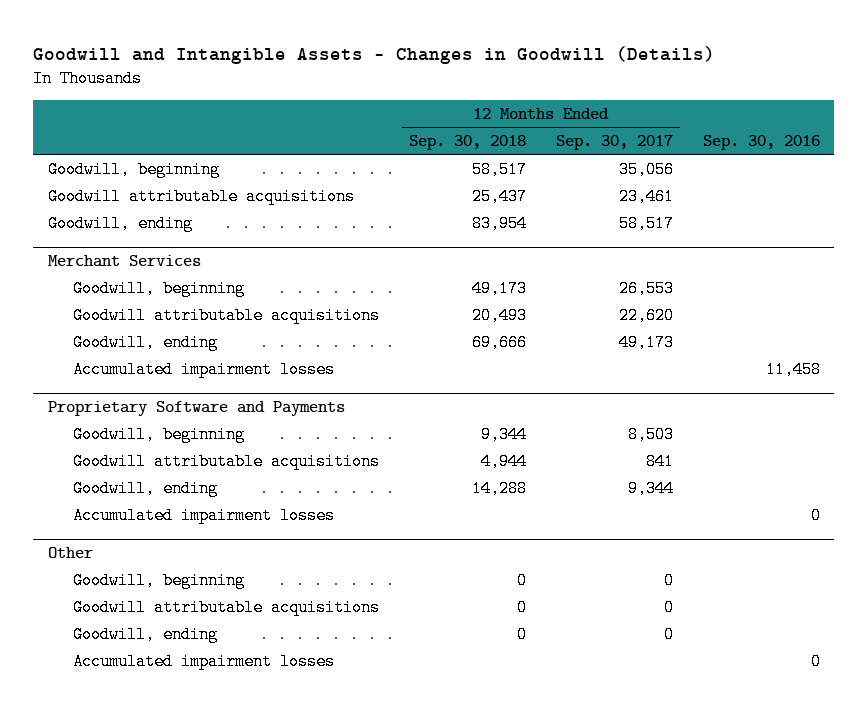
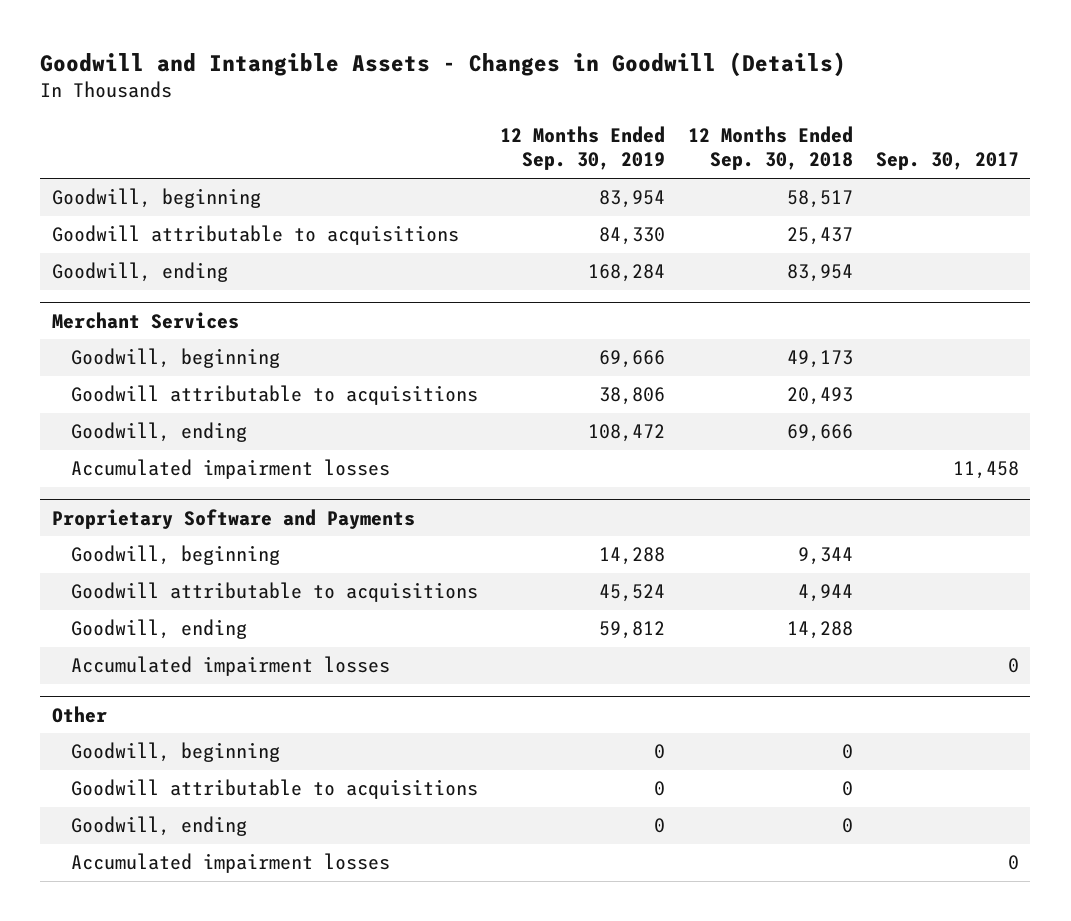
- | 12 Months Ended Sep. 30, 2018 | 12 Months Ended Sep. 30, 2017 | Sep. 30, 2016
+ | 12 Months Ended Sep. 30, 2019 | 12 Months Ended Sep. 30, 2018 | Sep. 30, 2017
- Goodwill attributable acquisitions | 25,437 | 23,461 |
+ Goodwill attributable to acquisitions | 84,330 | 25,437 |
@ Merchant Services
- Goodwill attributable acquisitions | 20,493 | 22,620 |
+ Goodwill attributable to acquisitions | 38,806 | 20,493 |
@ Proprietary Software and Payments
- Goodwill attributable acquisitions | 4,944 | 841 |
+ Goodwill attributable to acquisitions | 45,524 | 4,944 |
@ Other
- Goodwill attributable acquisitions | 0 | 0 |
+ Goodwill attributable to acquisitions | 0 | 0 |

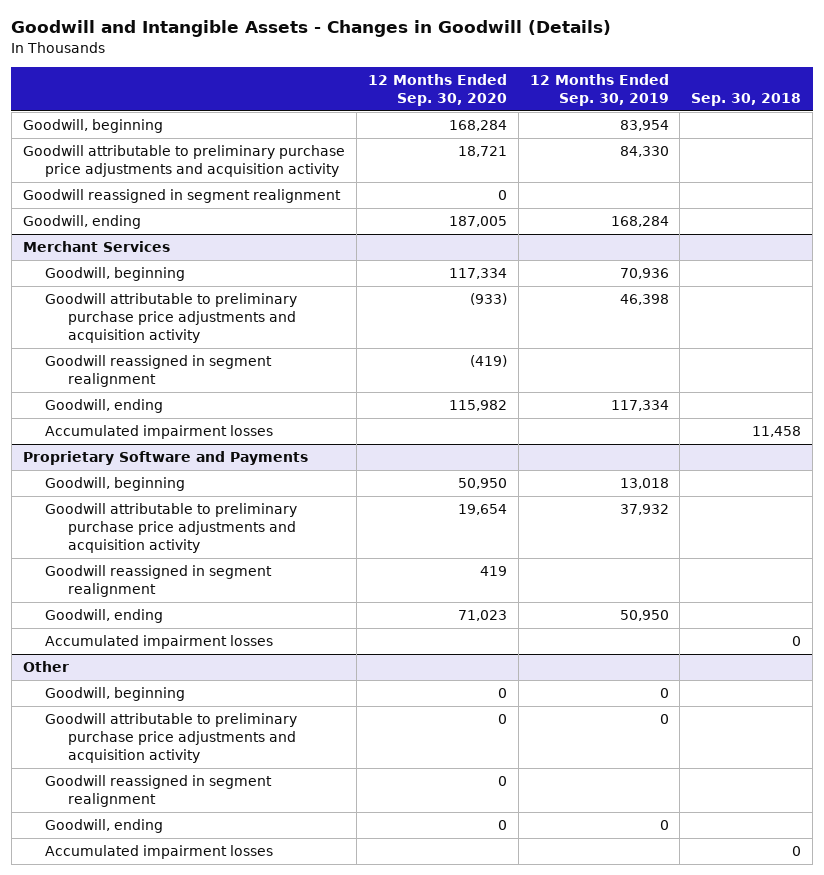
- | 12 Months Ended Sep. 30, 2019 | 12 Months Ended Sep. 30, 2018 | Sep. 30, 2017
+ | 12 Months Ended Sep. 30, 2020 | 12 Months Ended Sep. 30, 2019 | Sep. 30, 2018
- Goodwill attributable to acquisitions | 84,330 | 25,437 |
+ Goodwill attributable to preliminary purchase price adjustments and acquisition activity | 18,721 | 84,330 |
+ Goodwill reassigned in segment realignment | 0 | |
@ Merchant Services
- Goodwill, beginning | 69,666 | 49,173 |
- Goodwill attributable to acquisitions | 38,806 | 20,493 |
- Goodwill, ending | 108,472 | 69,666 |
+ Goodwill, beginning | 117,334 | 70,936 |
+ Goodwill attributable to preliminary purchase price adjustments and acquisition activity | (933) | 46,398 |
+ Goodwill reassigned in segment realignment | (419) | |
+ Goodwill, ending | 115,982 | 117,334 |
@ Proprietary Software and Payments
- Goodwill, beginning | 14,288 | 9,344 |
- Goodwill attributable to acquisitions | 45,524 | 4,944 |
- Goodwill, ending | 59,812 | 14,288 |
+ Goodwill, beginning | 50,950 | 13,018 |
+ Goodwill attributable to preliminary purchase price adjustments and acquisition activity | 19,654 | 37,932 |
+ Goodwill reassigned in segment realignment | 419 | |
+ Goodwill, ending | 71,023 | 50,950 |
@ Other
- Goodwill attributable to acquisitions | 0 | 0 |
+ Goodwill attributable to preliminary purchase price adjustments and acquisition activity | 0 | 0 |
+ Goodwill reassigned in segment realignment | 0 | |

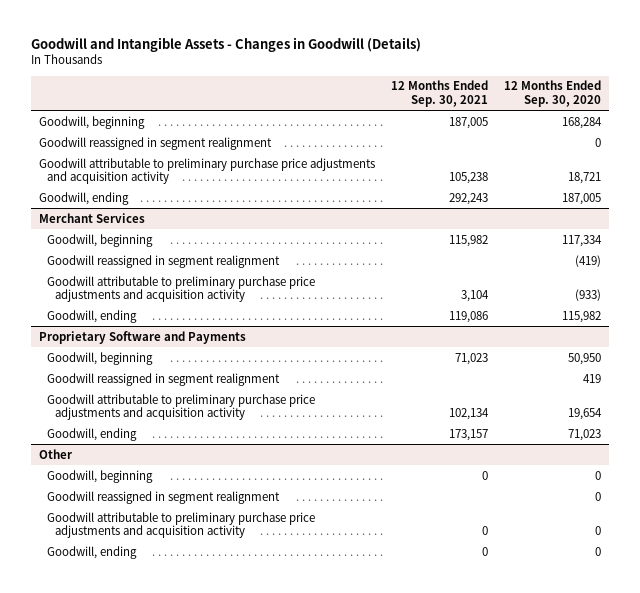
- | 12 Months Ended Sep. 30, 2020 | 12 Months Ended Sep. 30, 2019 | Sep. 30, 2018
+ | 12 Months Ended Sep. 30, 2021 | 12 Months Ended Sep. 30, 2020
moved down: Goodwill attributable to preliminary purchase price adjustments and acquisition activity | 105,238 | 18,721
@ Merchant Services
moved down: Goodwill attributable to preliminary purchase price adjustments and acquisition activity | 3,104 | (933)
- Accumulated impairment losses | | | 11,458
@ Proprietary Software and Payments
moved down: Goodwill attributable to preliminary purchase price adjustments and acquisition activity | 102,134 | 19,654
- Accumulated impairment losses | | | 0
@ Other
moved down: Goodwill attributable to preliminary purchase price adjustments and acquisition activity | 0 | 0
- Accumulated impairment losses | | | 0

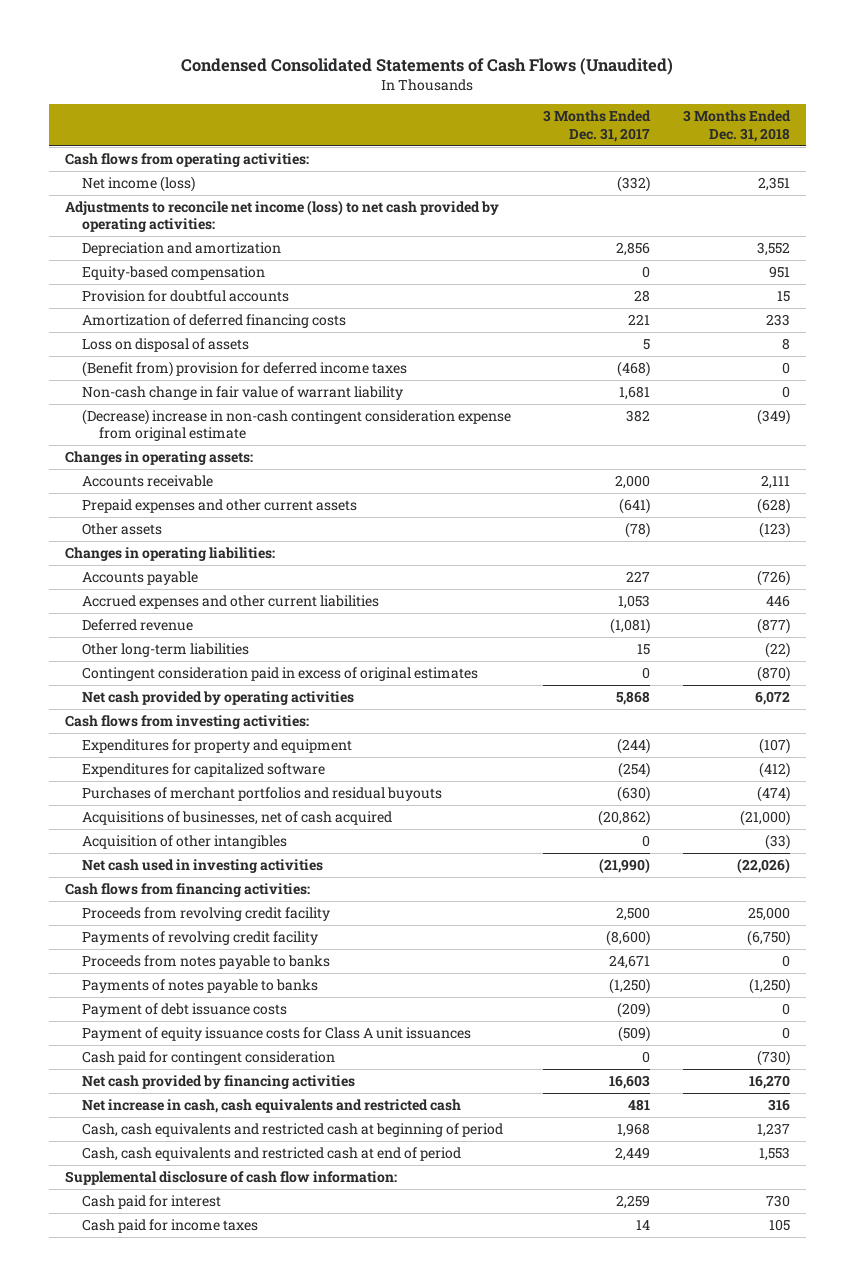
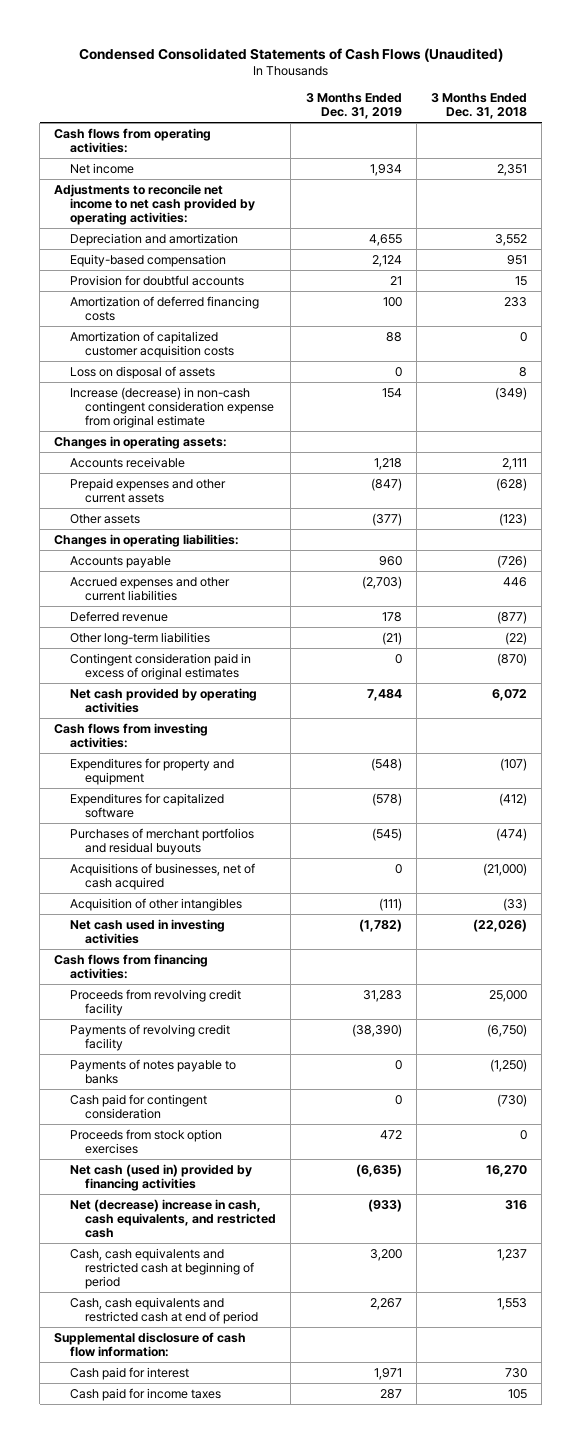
- | 3 Months Ended Dec. 31, 2017 | 3 Months Ended Dec. 31, 2018
+ | 3 Months Ended Dec. 31, 2019 | 3 Months Ended Dec. 31, 2018
- Net income (loss) | (332) | 2,351
- Adjustments to reconcile net income (loss) to net cash provided by operating activities:
+ Net income | 1,934 | 2,351
+ Adjustments to reconcile net income to net cash provided by operating activities:
+ Amortization of capitalized customer acquisition costs | 88 | 0
- (Benefit from) provision for deferred income taxes | (468) | 0
- Non-cash change in fair value of warrant liability | 1,681 | 0
- (Decrease) increase in non-cash contingent consideration expense from original estimate | 382 | (349)
+ Increase (decrease) in non-cash contingent consideration expense from original estimate | 154 | (349)
- Proceeds from notes payable to banks | 24,671 | 0
- Payment of debt issuance costs | (209) | 0
- Payment of equity issuance costs for Class A unit issuances | (509) | 0
- Net cash provided by financing activities | 16,603 | 16,270
- Net increase in cash, cash equivalents and restricted cash | 481 | 316
+ Proceeds from stock option exercises | 472 | 0
+ Net cash (used in) provided by financing activities | (6,635) | 16,270
+ Net (decrease) increase in cash, cash equivalents, and restricted cash | (933) | 316

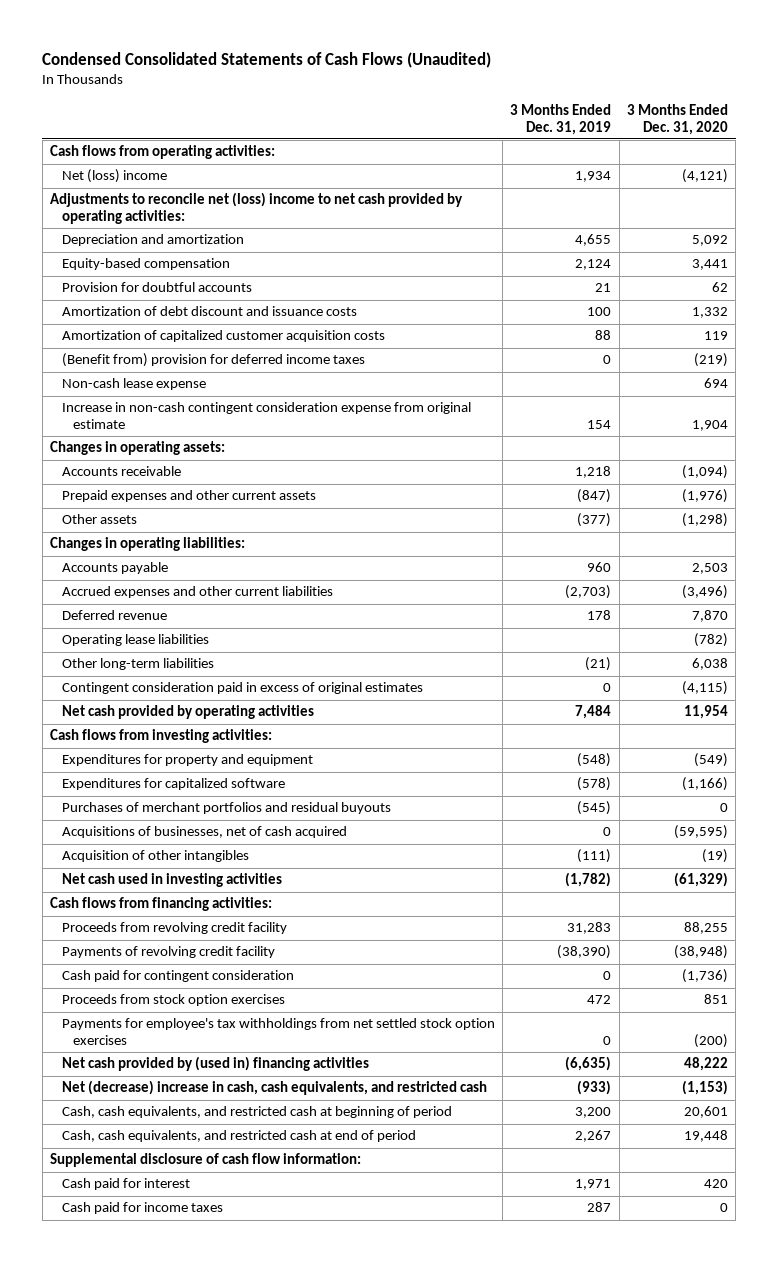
- | 3 Months Ended Dec. 31, 2019 | 3 Months Ended Dec. 31, 2018
+ | 3 Months Ended Dec. 31, 2019 | 3 Months Ended Dec. 31, 2020
- Net income | 1,934 | 2,351
- Adjustments to reconcile net income to net cash provided by operating activities:
+ Net (loss) income | 1,934 | (4,121)
+ Adjustments to reconcile net (loss) income to net cash provided by operating activities:
- Amortization of deferred financing costs | 100 | 233
+ Amortization of debt discount and issuance costs | 100 | 1,332
- Loss on disposal of assets | 0 | 8
- Increase (decrease) in non-cash contingent consideration expense from original estimate | 154 | (349)
+ (Benefit from) provision for deferred income taxes | 0 | (219)
+ Non-cash lease expense | | 694
+ Increase in non-cash contingent consideration expense from original estimate | 154 | 1,904
+ Operating lease liabilities | | (782)
- Payments of notes payable to banks | 0 | (1,250)
- Net cash (used in) provided by financing activities | (6,635) | 16,270
+ Payments for employee's tax withholdings from net settled stock option exercises | 0 | (200)
+ Net cash provided by (used in) financing activities | (6,635) | 48,222
- Cash, cash equivalents and restricted cash at beginning of period | 3,200 | 1,237
- Cash, cash equivalents and restricted cash at end of period | 2,267 | 1,553
+ Cash, cash equivalents, and restricted cash at beginning of period | 3,200 | 20,601
+ Cash, cash equivalents, and restricted cash at end of period | 2,267 | 19,448

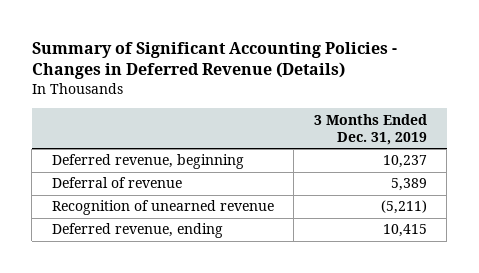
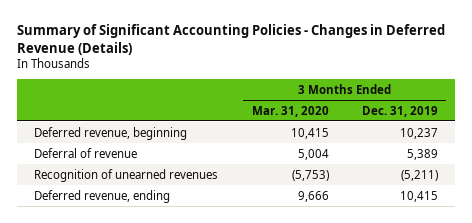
- | 3 Months Ended Dec. 31, 2019
+ | 3 Months Ended Mar. 31, 2020 | 3 Months Ended Dec. 31, 2019
- Recognition of unearned revenue | (5,211)
+ Recognition of unearned revenues | (5,753) | (5,211)

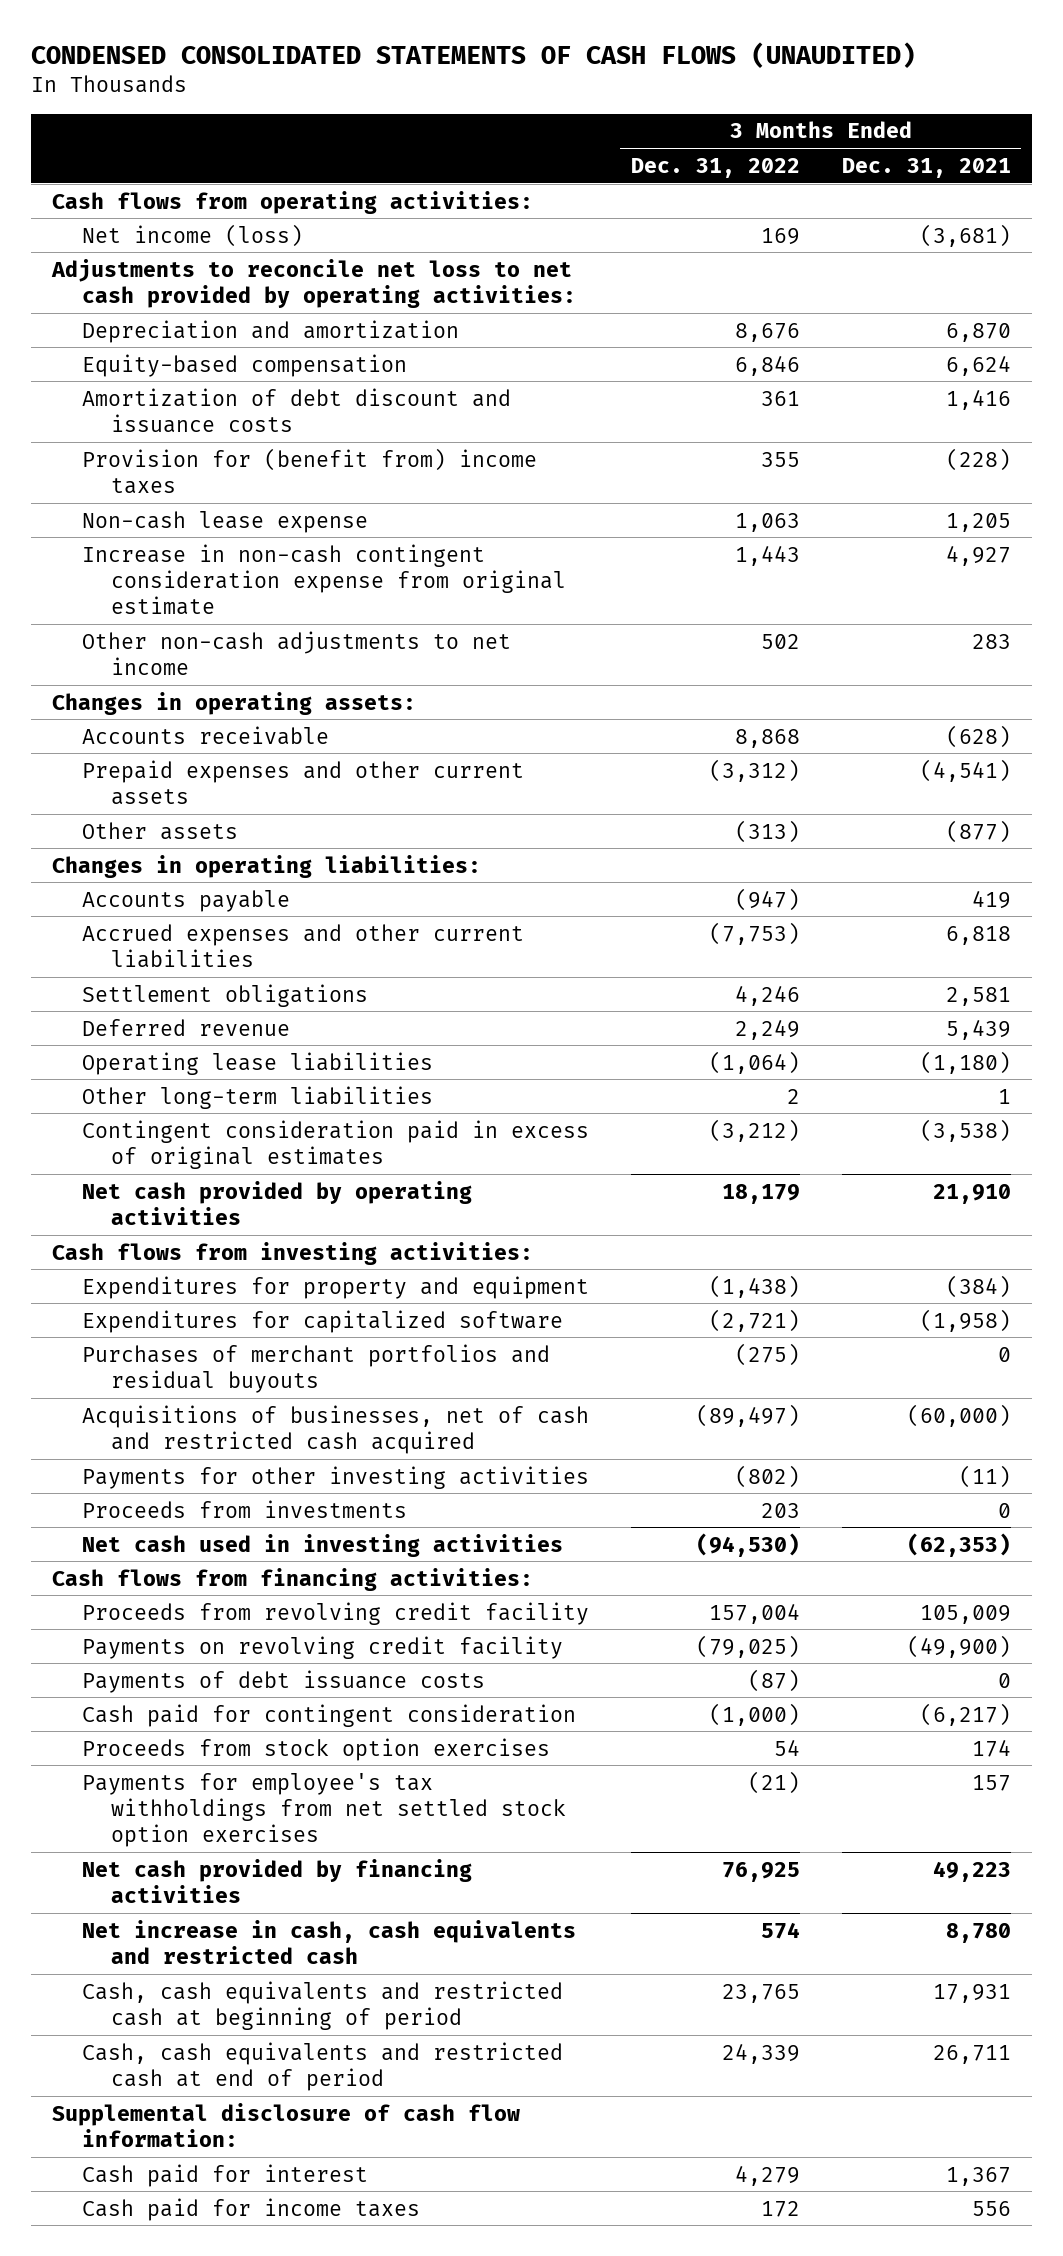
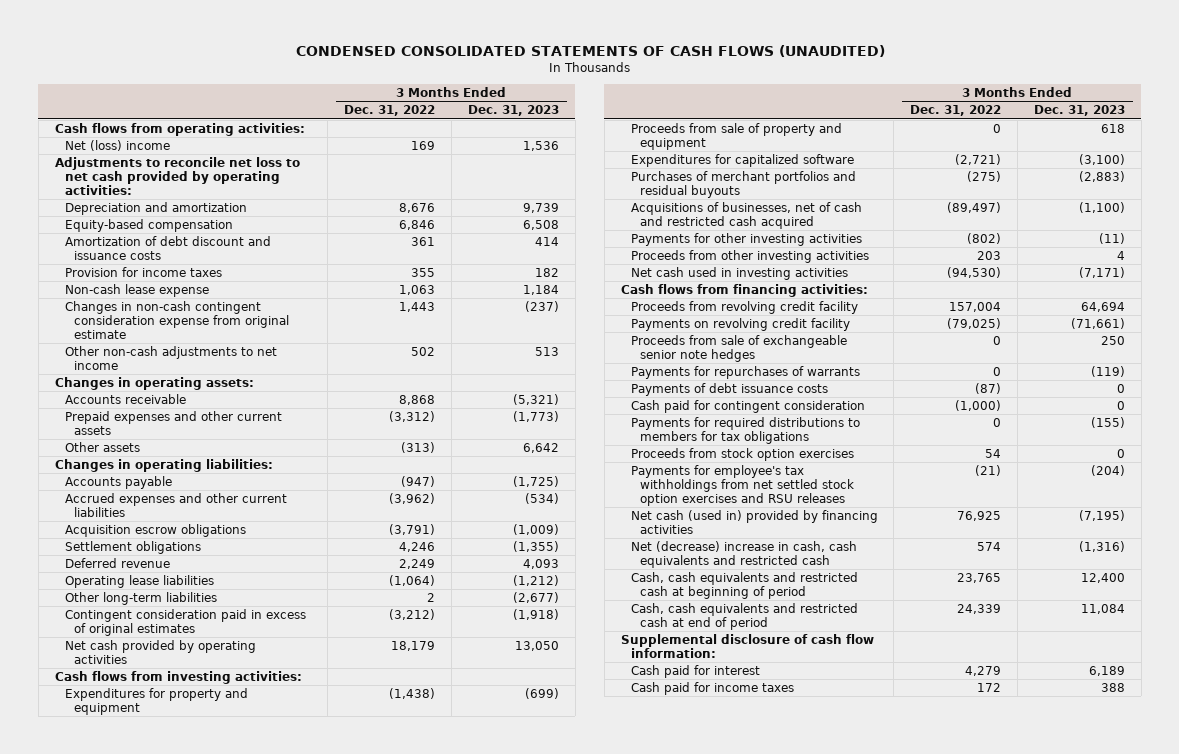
- | 3 Months Ended Dec. 31, 2022 | 3 Months Ended Dec. 31, 2021
+ | 3 Months Ended Dec. 31, 2022 | 3 Months Ended Dec. 31, 2023
- Net income (loss) | 169 | (3,681)
+ Net (loss) income | 169 | 1,536
- Provision for (benefit from) income taxes | 355 | (228)
+ Provision for income taxes | 355 | 182
- Increase in non-cash contingent consideration expense from original estimate | 1,443 | 4,927
+ Changes in non-cash contingent consideration expense from original estimate | 1,443 | (237)
- Accrued expenses and other current liabilities | (7,753) | 6,818
+ Accrued expenses and other current liabilities | (3,962) | (534)
+ Acquisition escrow obligations | (3,791) | (1,009)
+ Proceeds from sale of property and equipment | 0 | 618
- Proceeds from investments | 203 | 0
+ Proceeds from other investing activities | 203 | 4
+ Proceeds from sale of exchangeable senior note hedges | 0 | 250
+ Payments for repurchases of warrants | 0 | (119)
+ Payments for required distributions to members for tax obligations | 0 | (155)
- Payments for employee's tax withholdings from net settled stock option exercises | (21) | 157
- Net cash provided by financing activities | 76,925 | 49,223
- Net increase in cash, cash equivalents and restricted cash | 574 | 8,780
+ Payments for employee's tax withholdings from net settled stock option exercises and RSU releases | (21) | (204)
+ Net cash (used in) provided by financing activities | 76,925 | (7,195)
+ Net (decrease) increase in cash, cash equivalents and restricted cash | 574 | (1,316)

